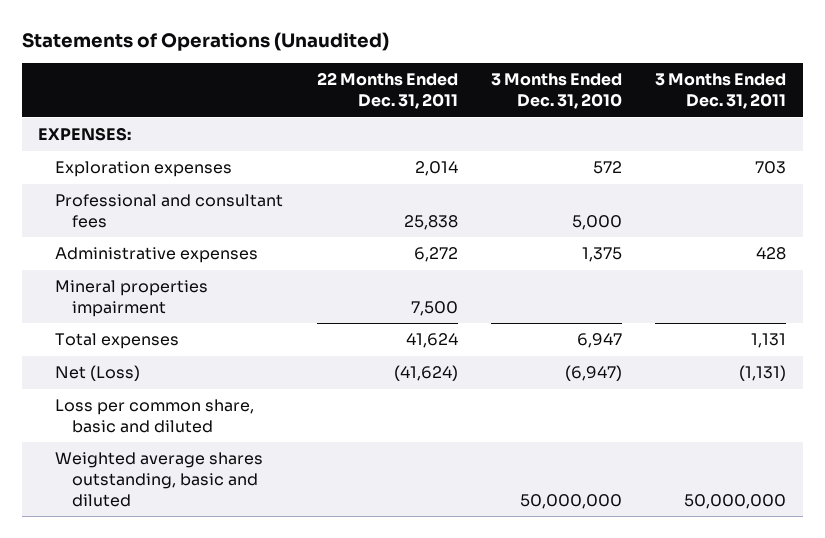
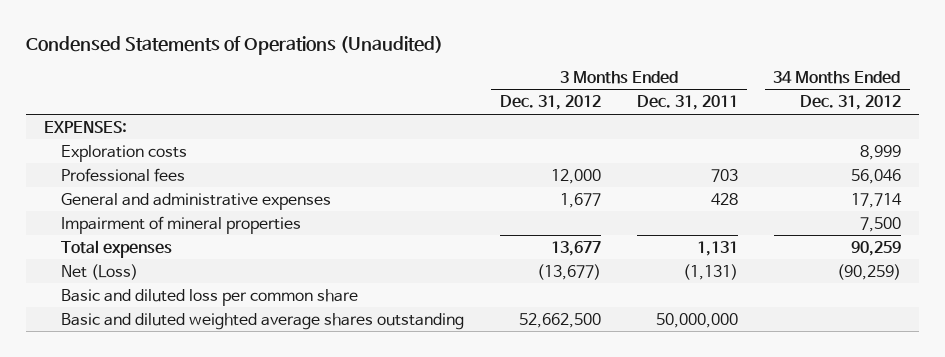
- Statements of Operations (Unaudited)
+ Condensed Statements of Operations (Unaudited)
- | 22 Months Ended Dec. 31, 2011 | 3 Months Ended Dec. 31, 2010 | 3 Months Ended Dec. 31, 2011
+ | 3 Months Ended Dec. 31, 2012 | 3 Months Ended Dec. 31, 2011 | 34 Months Ended Dec. 31, 2012
- Exploration expenses | 2,014 | 572 | 703
- Professional and consultant fees | 25,838 | 5,000 |
- Administrative expenses | 6,272 | 1,375 | 428
- Mineral properties impairment | 7,500 | |
+ Exploration costs | | | 8,999
+ Professional fees | 12,000 | 703 | 56,046
+ General and administrative expenses | 1,677 | 428 | 17,714
+ Impairment of mineral properties | | | 7,500
- Loss per common share, basic and diluted
- Weighted average shares outstanding, basic and diluted | | 50,000,000 | 50,000,000
+ Basic and diluted loss per common share
+ Basic and diluted weighted average shares outstanding | 52,662,500 | 50,000,000 |

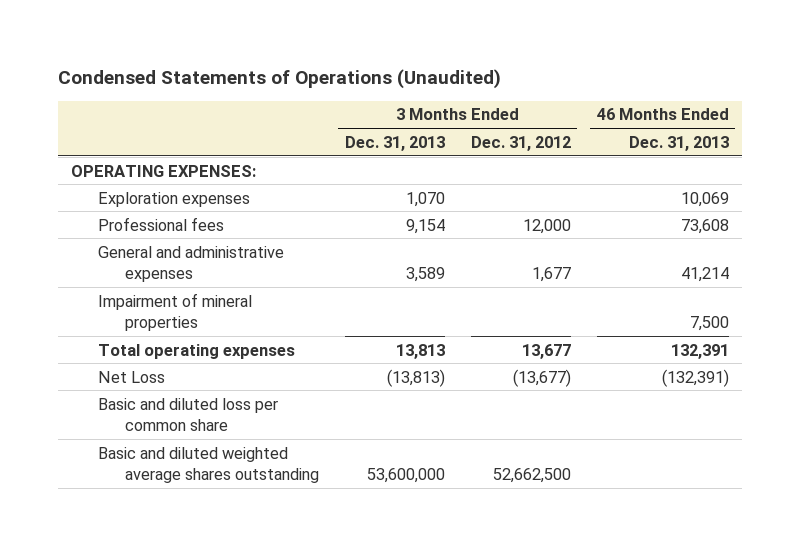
- | 3 Months Ended Dec. 31, 2012 | 3 Months Ended Dec. 31, 2011 | 34 Months Ended Dec. 31, 2012
+ | 3 Months Ended Dec. 31, 2013 | 3 Months Ended Dec. 31, 2012 | 46 Months Ended Dec. 31, 2013
- EXPENSES:
- Exploration costs | | | 8,999
+ OPERATING EXPENSES:
+ Exploration expenses | 1,070 | | 10,069
- Total expenses | 13,677 | 1,131 | 90,259
- Net (Loss) | (13,677) | (1,131) | (90,259)
+ Total operating expenses | 13,813 | 13,677 | 132,391
+ Net Loss | (13,813) | (13,677) | (132,391)

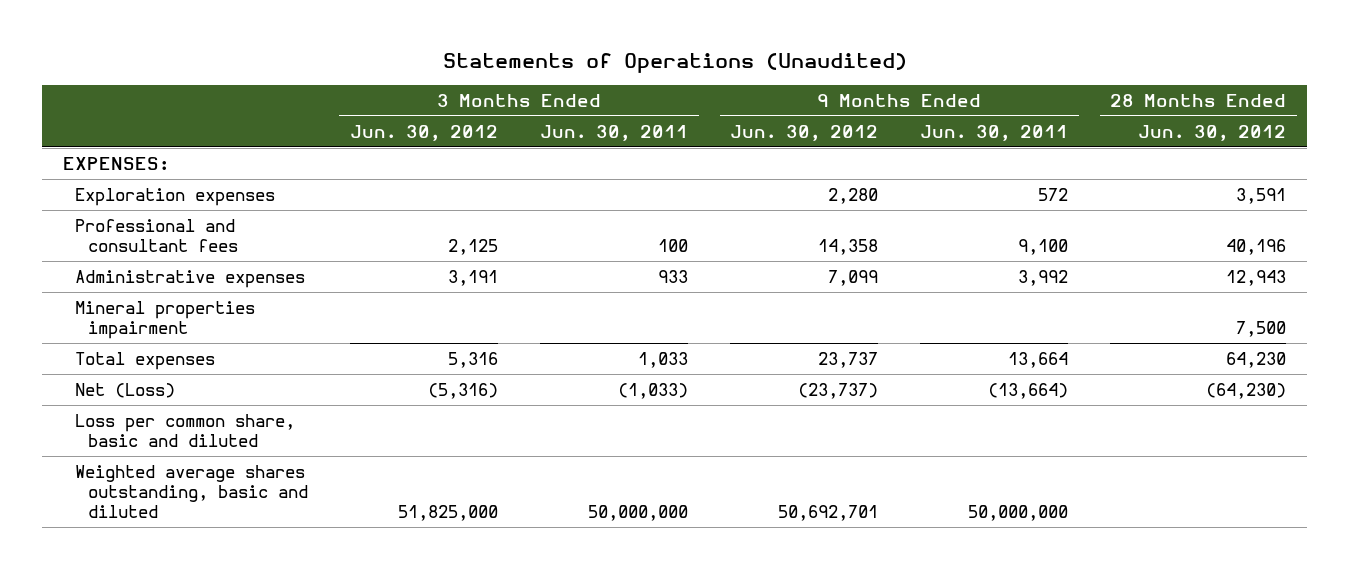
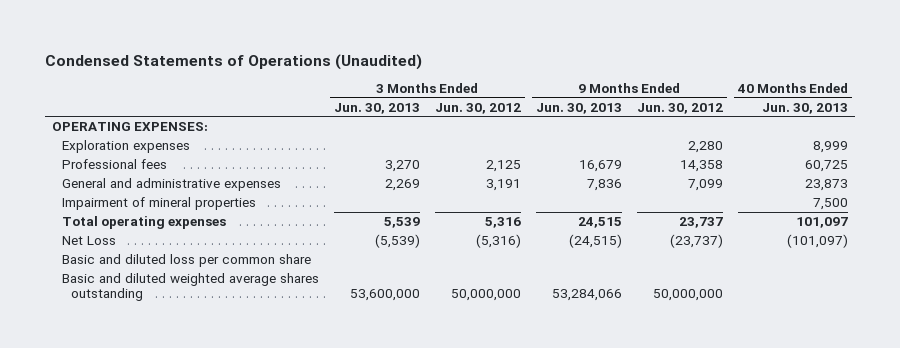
- Statements of Operations (Unaudited)
+ Condensed Statements of Operations (Unaudited)
- | 3 Months Ended Jun. 30, 2012 | 3 Months Ended Jun. 30, 2011 | 9 Months Ended Jun. 30, 2012 | 9 Months Ended Jun. 30, 2011 | 28 Months Ended Jun. 30, 2012
+ | 3 Months Ended Jun. 30, 2013 | 3 Months Ended Jun. 30, 2012 | 9 Months Ended Jun. 30, 2013 | 9 Months Ended Jun. 30, 2012 | 40 Months Ended Jun. 30, 2013
- EXPENSES:
+ OPERATING EXPENSES:
- Professional and consultant fees | 2,125 | 100 | 14,358 | 9,100 | 40,196
- Administrative expenses | 3,191 | 933 | 7,099 | 3,992 | 12,943
- Mineral properties impairment | | | | | 7,500
- Total expenses | 5,316 | 1,033 | 23,737 | 13,664 | 64,230
- Net (Loss) | (5,316) | (1,033) | (23,737) | (13,664) | (64,230)
- Loss per common share, basic and diluted
- Weighted average shares outstanding, basic and diluted | 51,825,000 | 50,000,000 | 50,692,701 | 50,000,000 |
+ Professional fees | 3,270 | 2,125 | 16,679 | 14,358 | 60,725
+ General and administrative expenses | 2,269 | 3,191 | 7,836 | 7,099 | 23,873
+ Impairment of mineral properties | | | | | 7,500
+ Total operating expenses | 5,539 | 5,316 | 24,515 | 23,737 | 101,097
+ Net Loss | (5,539) | (5,316) | (24,515) | (23,737) | (101,097)
+ Basic and diluted loss per common share
+ Basic and diluted weighted average shares outstanding | 53,600,000 | 50,000,000 | 53,284,066 | 50,000,000 |

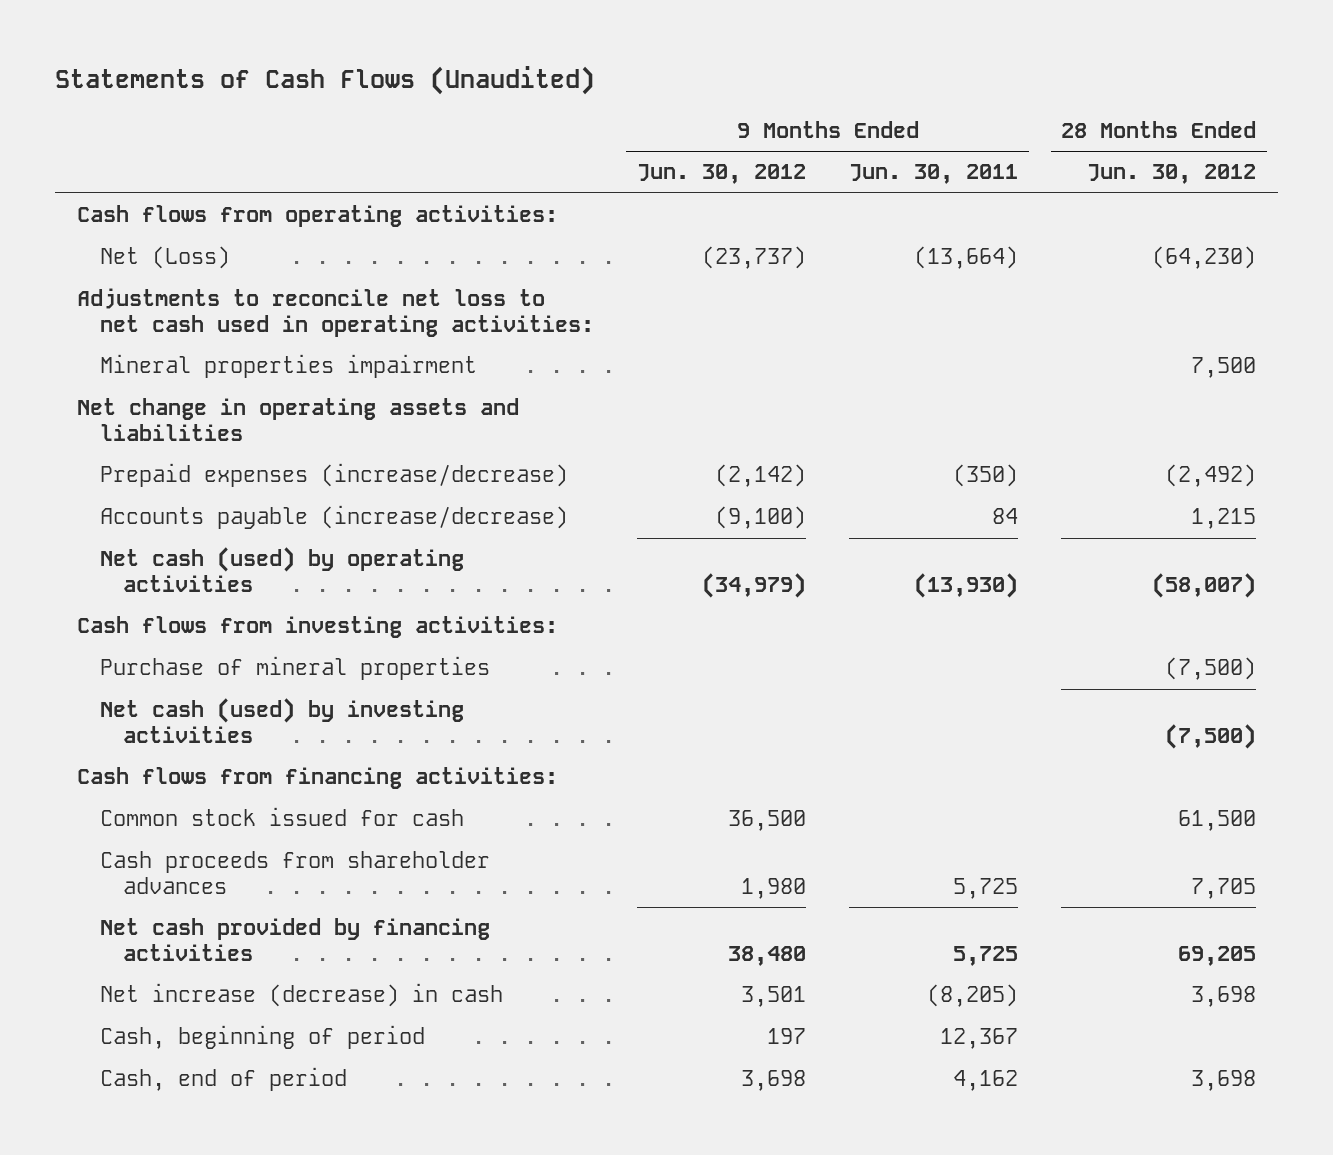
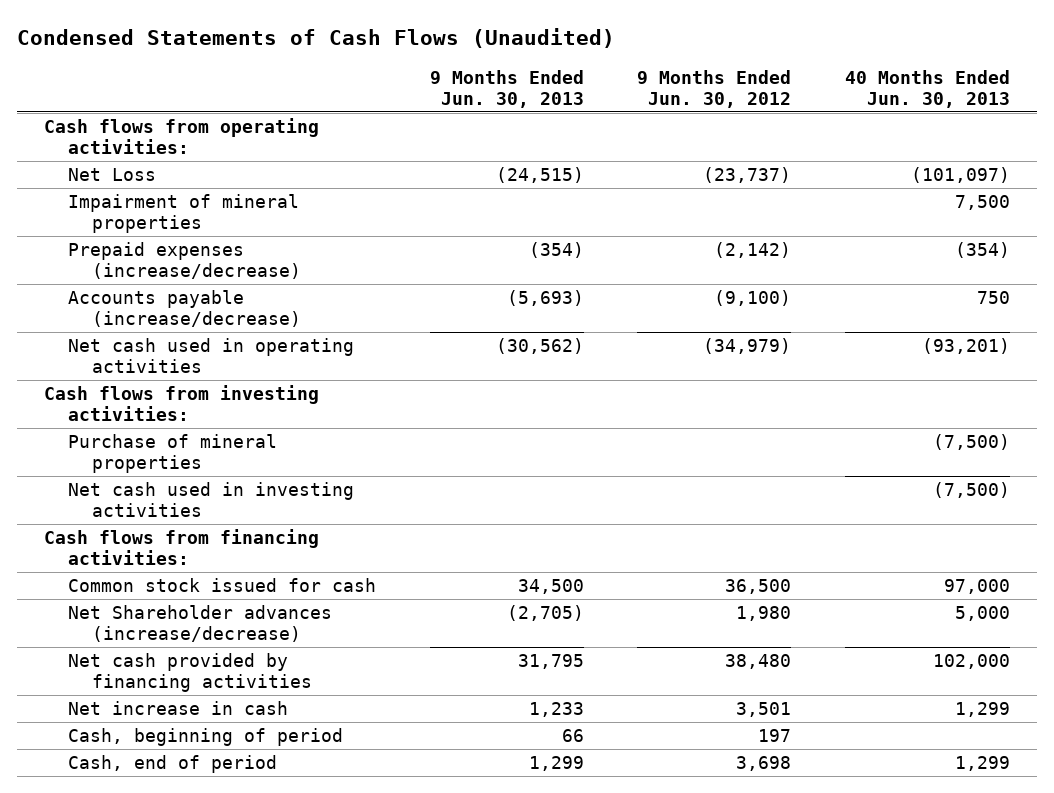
- Statements of Cash Flows (Unaudited)
+ Condensed Statements of Cash Flows (Unaudited)
- | 9 Months Ended Jun. 30, 2012 | 9 Months Ended Jun. 30, 2011 | 28 Months Ended Jun. 30, 2012
+ | 9 Months Ended Jun. 30, 2013 | 9 Months Ended Jun. 30, 2012 | 40 Months Ended Jun. 30, 2013
- Net (Loss) | (23,737) | (13,664) | (64,230)
- Adjustments to reconcile net loss to net cash used in operating activities:
- Mineral properties impairment | | | 7,500
- Net change in operating assets and liabilities
+ Net Loss | (24,515) | (23,737) | (101,097)
+ Impairment of mineral properties | | | 7,500
- Net cash (used) by operating activities | (34,979) | (13,930) | (58,007)
+ Net cash used in operating activities | (30,562) | (34,979) | (93,201)
- Net cash (used) by investing activities | | | (7,500)
+ Net cash used in investing activities | | | (7,500)
- Cash proceeds from shareholder advances | 1,980 | 5,725 | 7,705
+ Net Shareholder advances (increase/decrease) | (2,705) | 1,980 | 5,000
- Net increase (decrease) in cash | 3,501 | (8,205) | 3,698
+ Net increase in cash | 1,233 | 3,501 | 1,299

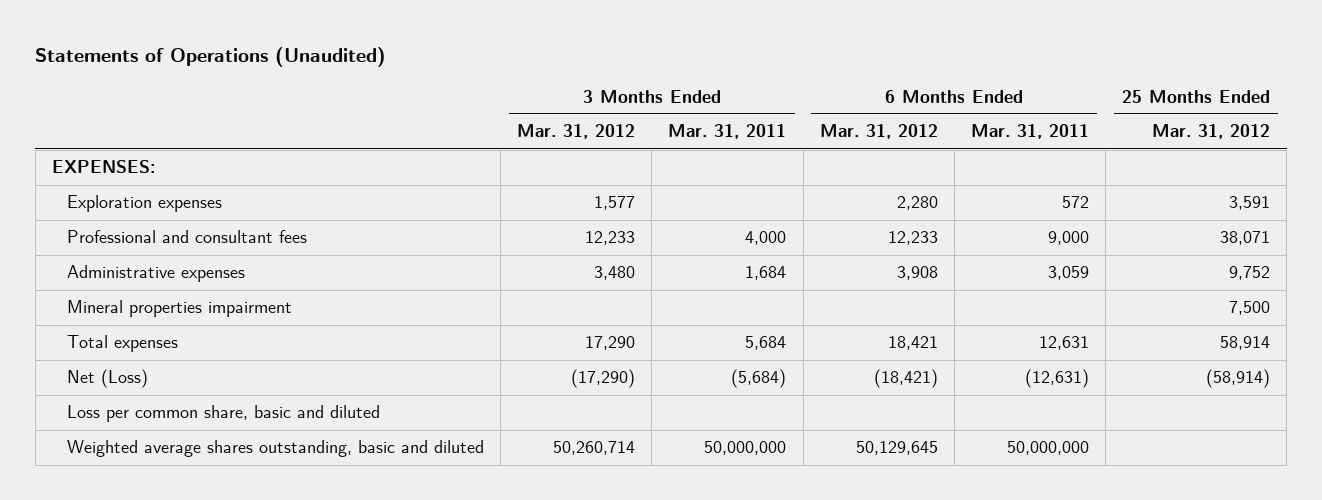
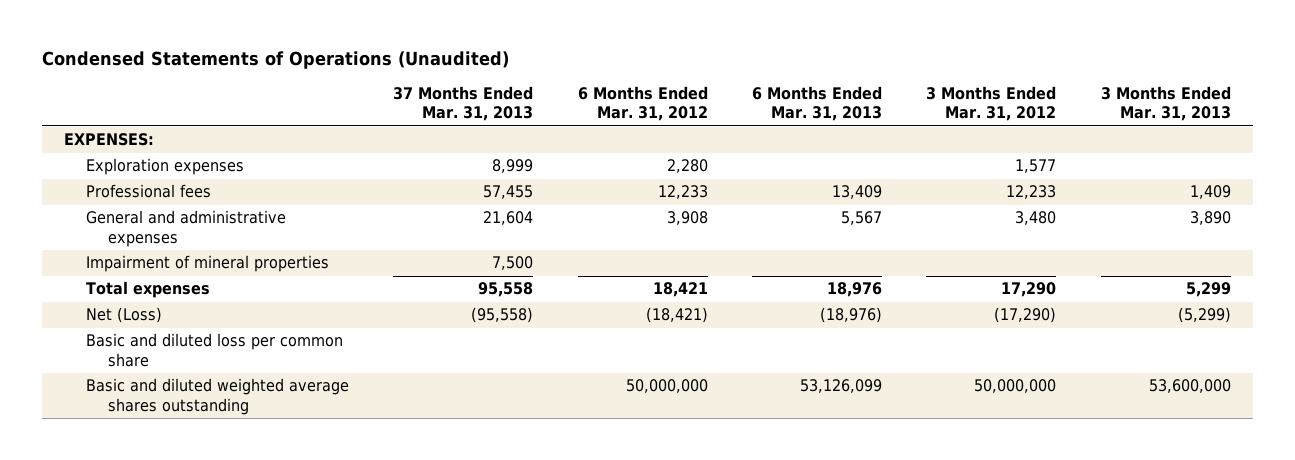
- Statements of Operations (Unaudited)
+ Condensed Statements of Operations (Unaudited)
- | 3 Months Ended Mar. 31, 2012 | 3 Months Ended Mar. 31, 2011 | 6 Months Ended Mar. 31, 2012 | 6 Months Ended Mar. 31, 2011 | 25 Months Ended Mar. 31, 2012
+ | 37 Months Ended Mar. 31, 2013 | 6 Months Ended Mar. 31, 2012 | 6 Months Ended Mar. 31, 2013 | 3 Months Ended Mar. 31, 2012 | 3 Months Ended Mar. 31, 2013
- Professional and consultant fees | 12,233 | 4,000 | 12,233 | 9,000 | 38,071
- Administrative expenses | 3,480 | 1,684 | 3,908 | 3,059 | 9,752
- Mineral properties impairment | | | | | 7,500
+ Professional fees | 57,455 | 12,233 | 13,409 | 12,233 | 1,409
+ General and administrative expenses | 21,604 | 3,908 | 5,567 | 3,480 | 3,890
+ Impairment of mineral properties | 7,500 | | | |
- Loss per common share, basic and diluted
- Weighted average shares outstanding, basic and diluted | 50,260,714 | 50,000,000 | 50,129,645 | 50,000,000 |
+ Basic and diluted loss per common share
+ Basic and diluted weighted average shares outstanding | | 50,000,000 | 53,126,099 | 50,000,000 | 53,600,000

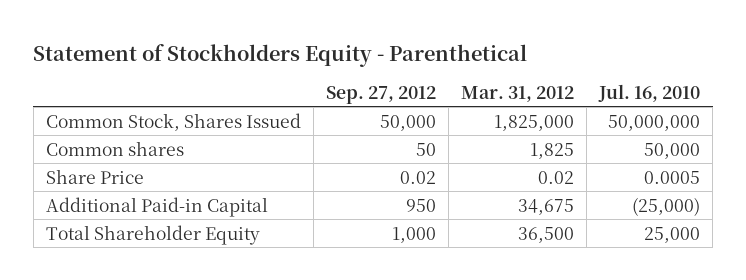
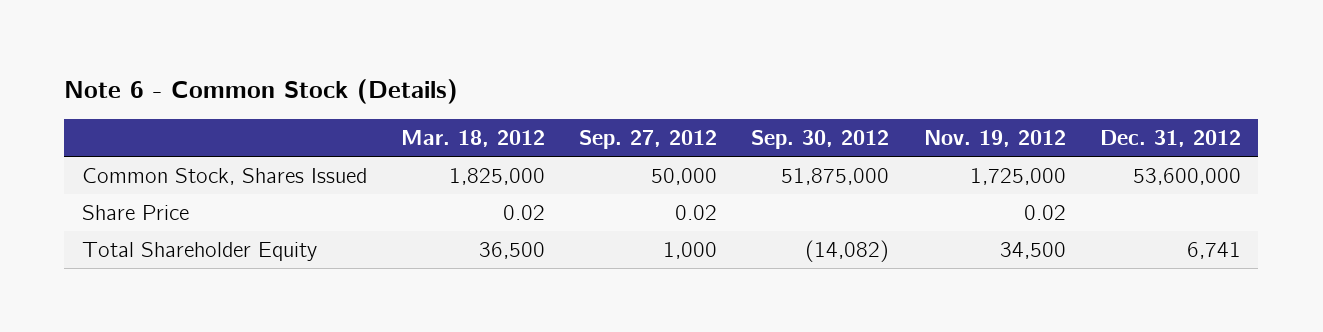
- Statement of Stockholders Equity - Parenthetical
+ Note 6 - Common Stock (Details)
- | Sep. 27, 2012 | Mar. 31, 2012 | Jul. 16, 2010
+ | Mar. 18, 2012 | Sep. 27, 2012 | Sep. 30, 2012 | Nov. 19, 2012 | Dec. 31, 2012
- Common shares | 50 | 1,825 | 50,000
- Additional Paid-in Capital | 950 | 34,675 | (25,000)

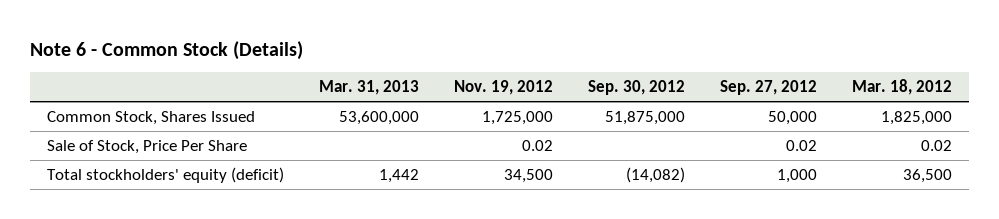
- | Mar. 18, 2012 | Sep. 27, 2012 | Sep. 30, 2012 | Nov. 19, 2012 | Dec. 31, 2012
+ | Mar. 31, 2013 | Nov. 19, 2012 | Sep. 30, 2012 | Sep. 27, 2012 | Mar. 18, 2012
- Share Price | 0.02 | 0.02 | | 0.02 |
- Total Shareholder Equity | 36,500 | 1,000 | (14,082) | 34,500 | 6,741
+ Sale of Stock, Price Per Share | | 0.02 | | 0.02 | 0.02
+ Total stockholders' equity (deficit) | 1,442 | 34,500 | (14,082) | 1,000 | 36,500

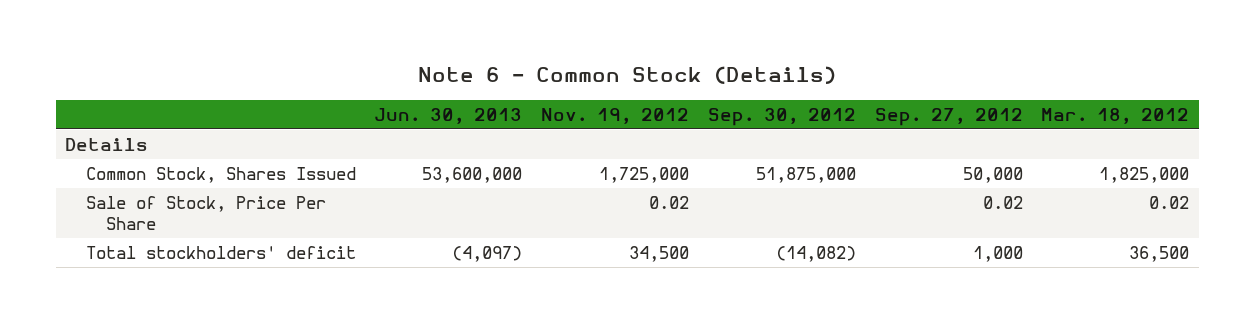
- | Mar. 31, 2013 | Nov. 19, 2012 | Sep. 30, 2012 | Sep. 27, 2012 | Mar. 18, 2012
+ | Jun. 30, 2013 | Nov. 19, 2012 | Sep. 30, 2012 | Sep. 27, 2012 | Mar. 18, 2012
+ Details
- Total stockholders' equity (deficit) | 1,442 | 34,500 | (14,082) | 1,000 | 36,500
+ Total stockholders' deficit | (4,097) | 34,500 | (14,082) | 1,000 | 36,500

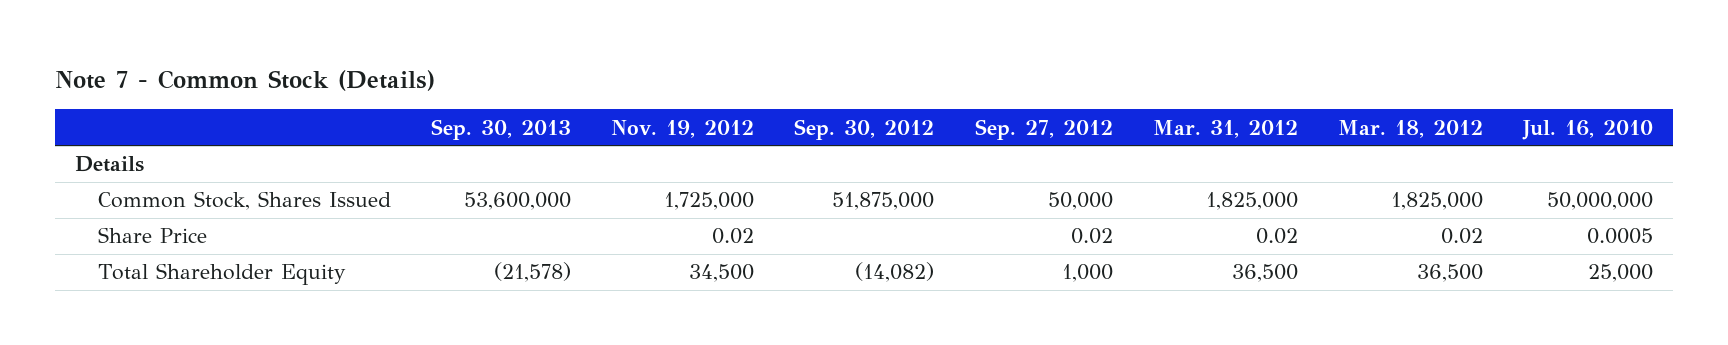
- Note 6 - Common Stock (Details)
+ Note 7 - Common Stock (Details)
- | Jun. 30, 2013 | Nov. 19, 2012 | Sep. 30, 2012 | Sep. 27, 2012 | Mar. 18, 2012
+ | Sep. 30, 2013 | Nov. 19, 2012 | Sep. 30, 2012 | Sep. 27, 2012 | Mar. 31, 2012 | Mar. 18, 2012 | Jul. 16, 2010
- Sale of Stock, Price Per Share | | 0.02 | | 0.02 | 0.02
- Total stockholders' deficit | (4,097) | 34,500 | (14,082) | 1,000 | 36,500
+ Share Price | | 0.02 | | 0.02 | 0.02 | 0.02 | 0.0005
+ Total Shareholder Equity | (21,578) | 34,500 | (14,082) | 1,000 | 36,500 | 36,500 | 25,000

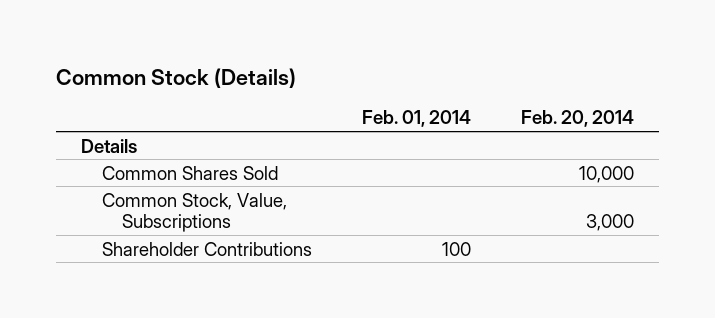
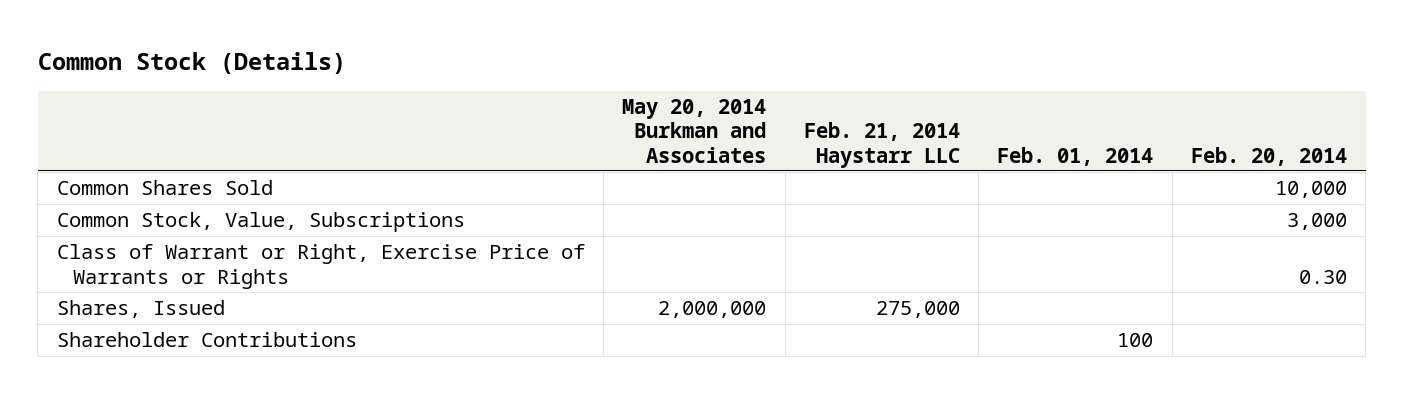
- | Feb. 01, 2014 | Feb. 20, 2014
+ | May 20, 2014 Burkman and Associates | Feb. 21, 2014 Haystarr LLC | Feb. 01, 2014 | Feb. 20, 2014
- Details
+ Class of Warrant or Right, Exercise Price of Warrants or Rights | | | | 0.30
+ Shares, Issued | 2,000,000 | 275,000 | |

